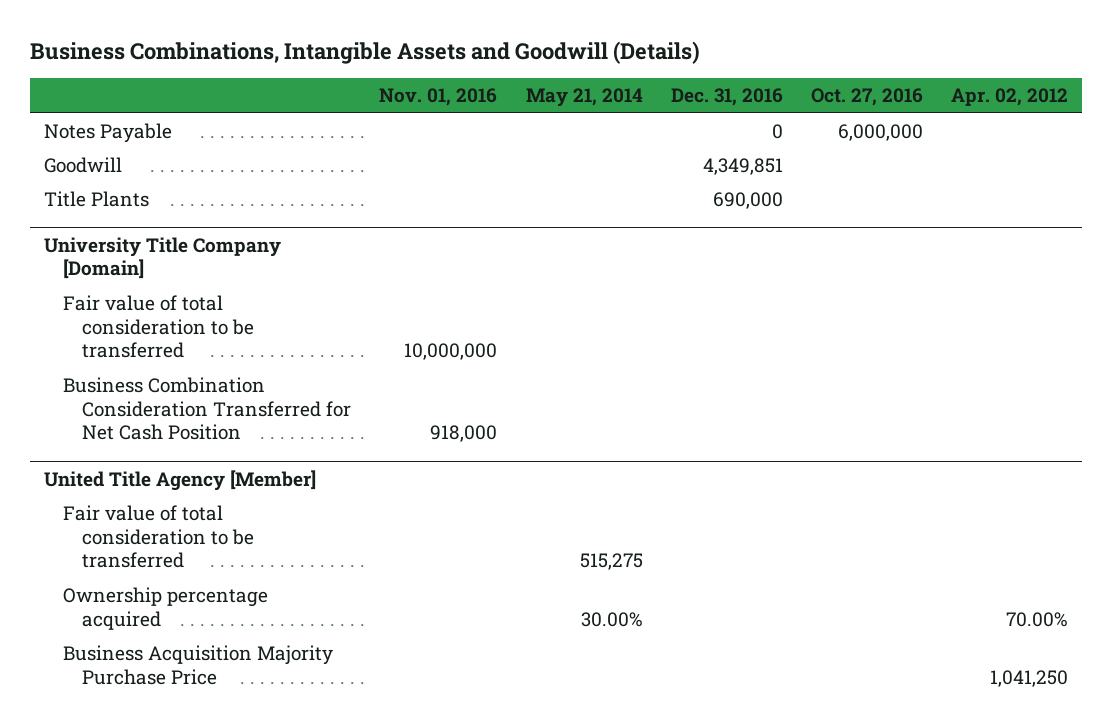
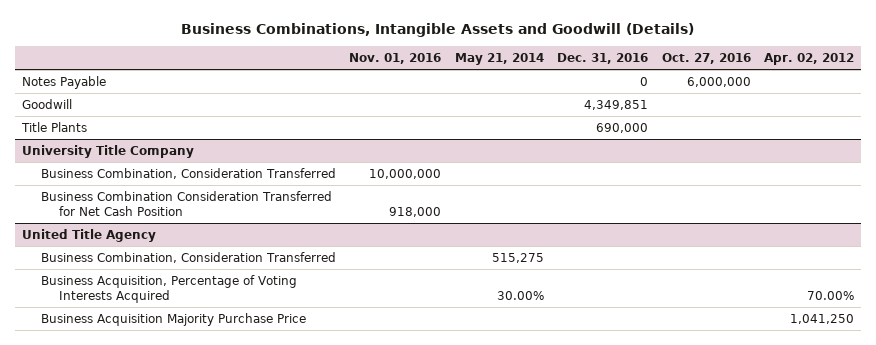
- University Title Company [Domain]
- Fair value of total consideration to be transferred | 10,000,000 | | | |
+ University Title Company
+ Business Combination, Consideration Transferred | 10,000,000 | | | |
- United Title Agency [Member]
- Fair value of total consideration to be transferred | | 515,275 | | |
- Ownership percentage acquired | | 30.00% | | | 70.00%
+ United Title Agency
+ Business Combination, Consideration Transferred | | 515,275 | | |
+ Business Acquisition, Percentage of Voting Interests Acquired | | 30.00% | | | 70.00%

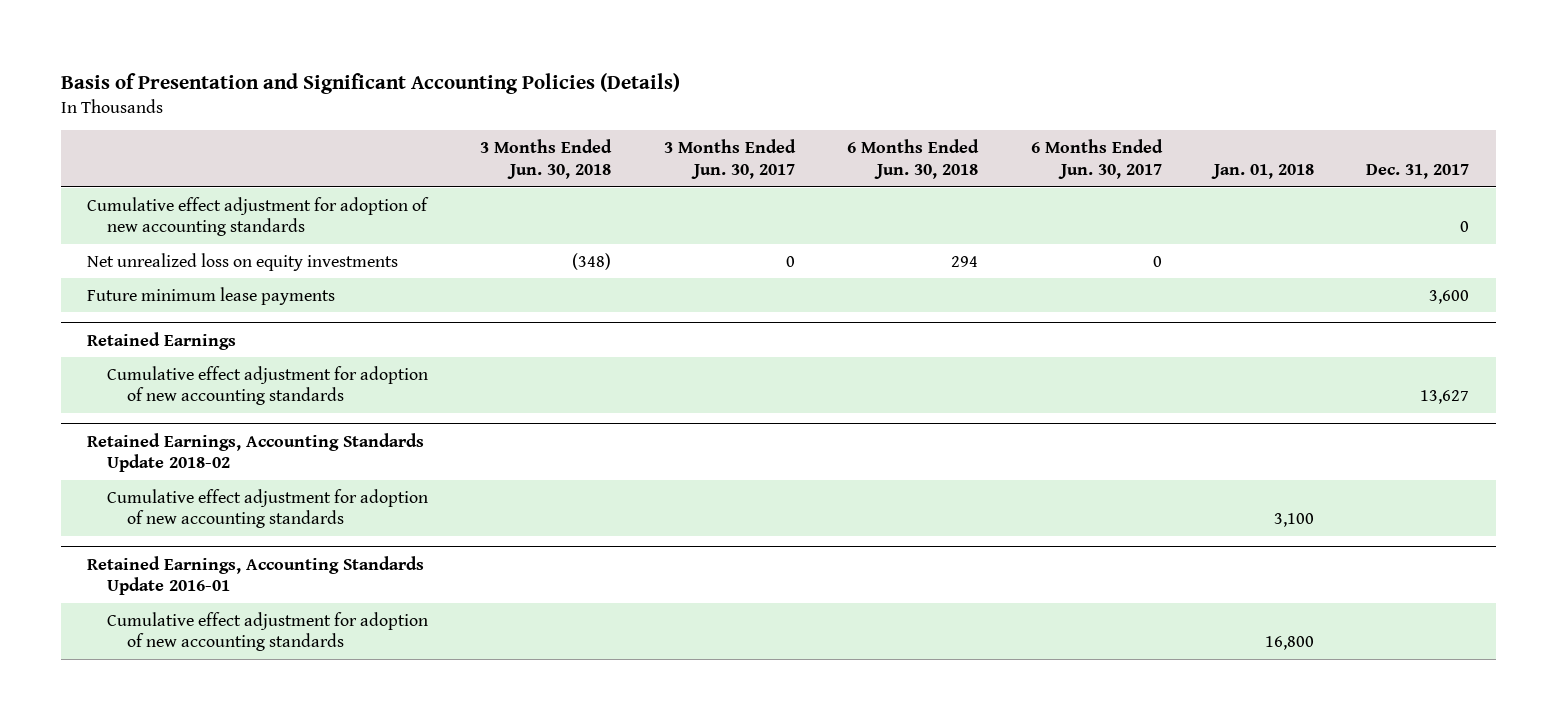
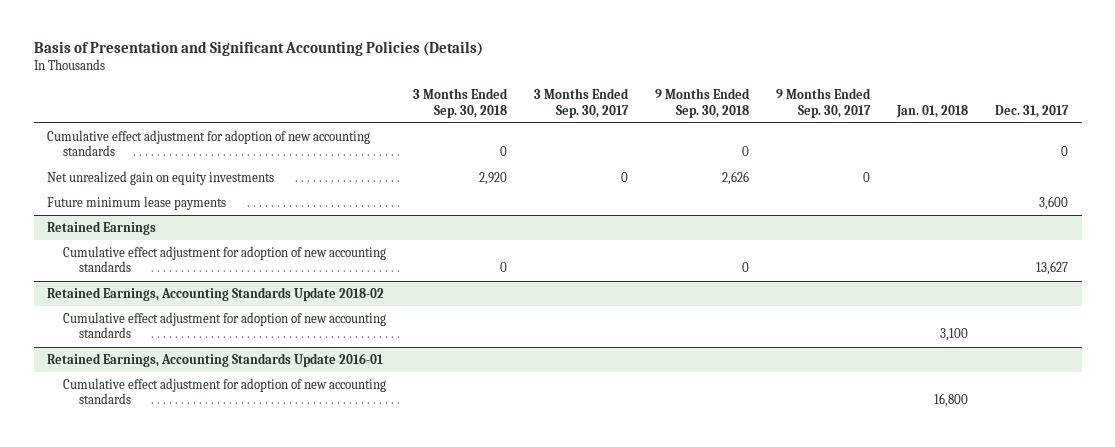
- | 3 Months Ended Jun. 30, 2018 | 3 Months Ended Jun. 30, 2017 | 6 Months Ended Jun. 30, 2018 | 6 Months Ended Jun. 30, 2017 | Jan. 01, 2018 | Dec. 31, 2017
+ | 3 Months Ended Sep. 30, 2018 | 3 Months Ended Sep. 30, 2017 | 9 Months Ended Sep. 30, 2018 | 9 Months Ended Sep. 30, 2017 | Jan. 01, 2018 | Dec. 31, 2017
- Net unrealized loss on equity investments | (348) | 0 | 294 | 0 | |
+ Net unrealized gain on equity investments | 2,920 | 0 | 2,626 | 0 | |

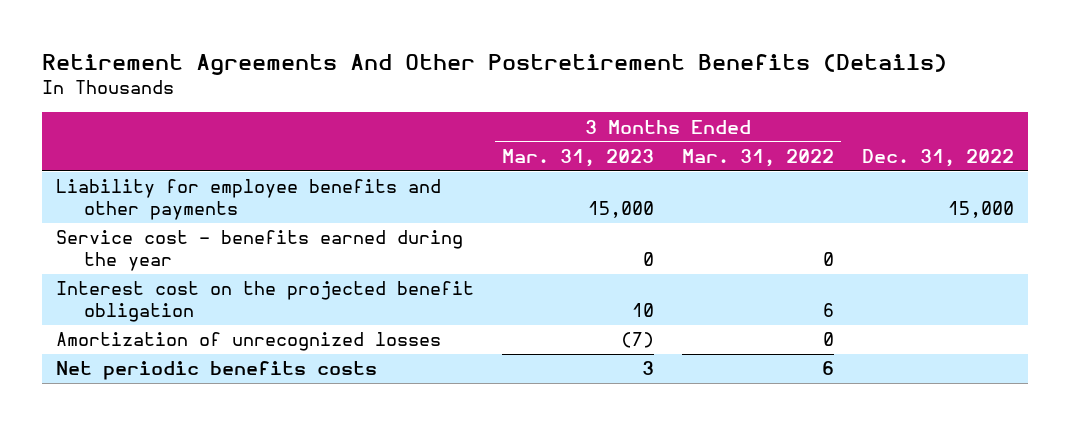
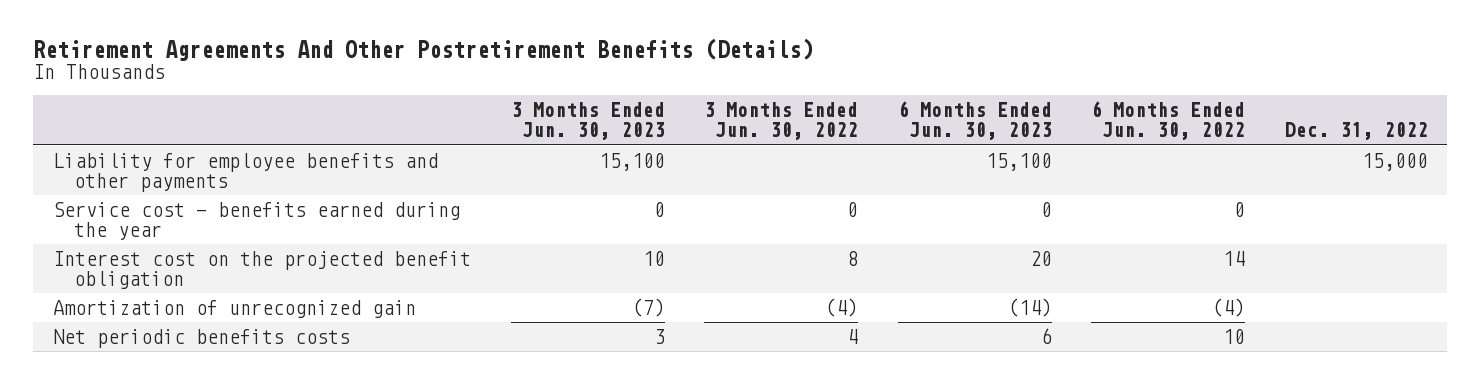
- | 3 Months Ended Mar. 31, 2023 | 3 Months Ended Mar. 31, 2022 | Dec. 31, 2022
+ | 3 Months Ended Jun. 30, 2023 | 3 Months Ended Jun. 30, 2022 | 6 Months Ended Jun. 30, 2023 | 6 Months Ended Jun. 30, 2022 | Dec. 31, 2022
- Amortization of unrecognized losses | (7) | 0 |
+ Amortization of unrecognized gain | (7) | (4) | (14) | (4) |

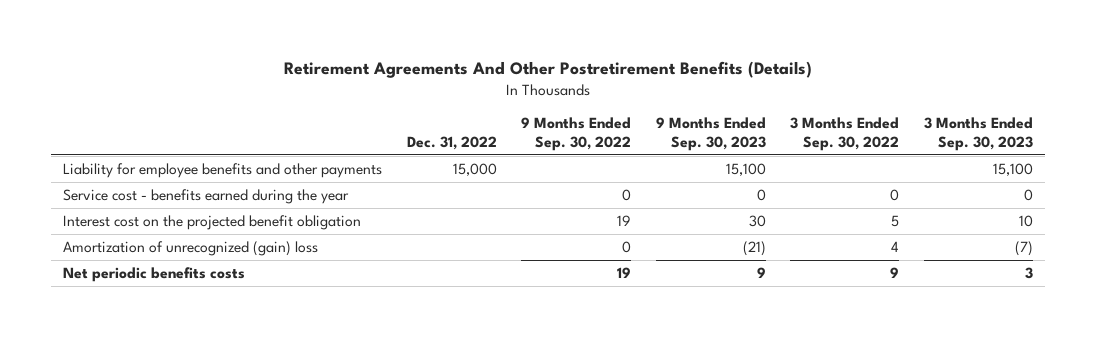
- | 3 Months Ended Jun. 30, 2023 | 3 Months Ended Jun. 30, 2022 | 6 Months Ended Jun. 30, 2023 | 6 Months Ended Jun. 30, 2022 | Dec. 31, 2022
+ | Dec. 31, 2022 | 9 Months Ended Sep. 30, 2022 | 9 Months Ended Sep. 30, 2023 | 3 Months Ended Sep. 30, 2022 | 3 Months Ended Sep. 30, 2023
- Amortization of unrecognized gain | (7) | (4) | (14) | (4) |
+ Amortization of unrecognized (gain) loss | | 0 | (21) | 4 | (7)

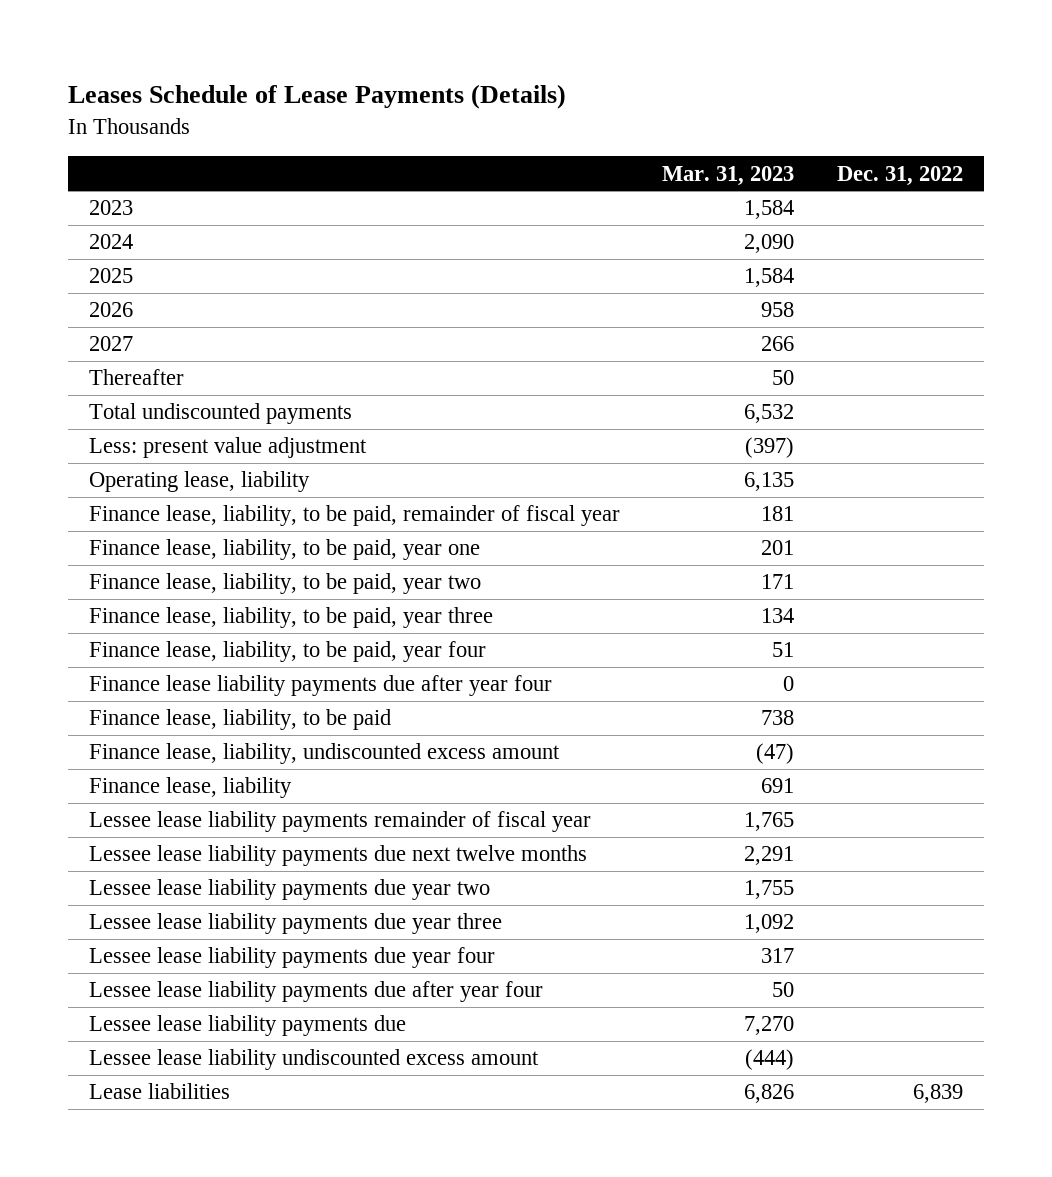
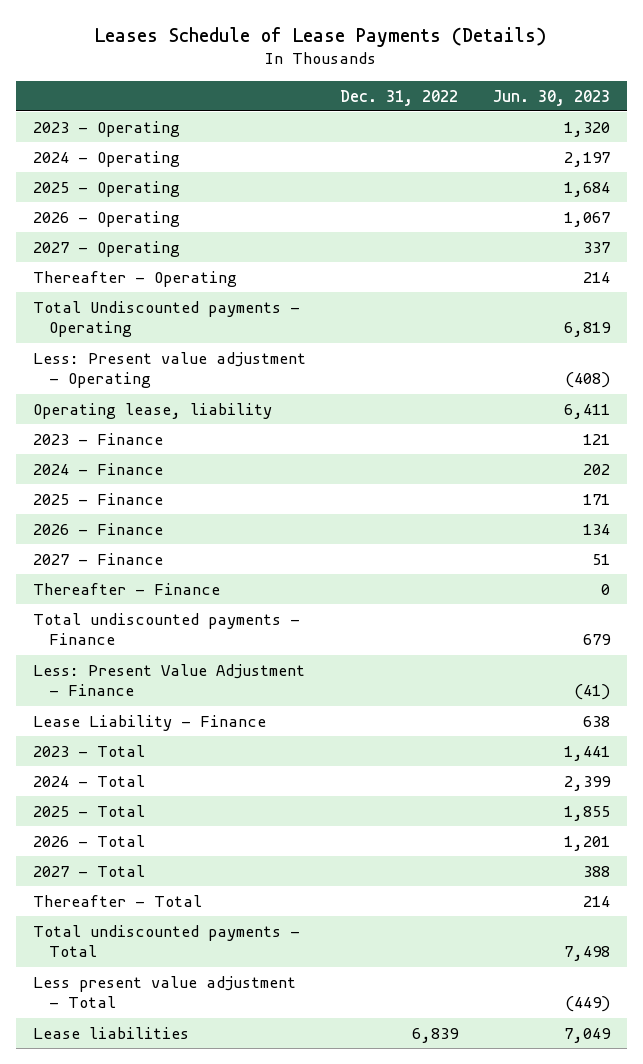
- | Mar. 31, 2023 | Dec. 31, 2022
+ | Dec. 31, 2022 | Jun. 30, 2023
- 2023 | 1,584 |
- 2024 | 2,090 |
- 2025 | 1,584 |
- 2026 | 958 |
- 2027 | 266 |
- Thereafter | 50 |
- Total undiscounted payments | 6,532 |
- Less: present value adjustment | (397) |
+ 2023 - Operating | | 1,320
+ 2024 - Operating | | 2,197
+ 2025 - Operating | | 1,684
+ 2026 - Operating | | 1,067
+ 2027 - Operating | | 337
+ Thereafter - Operating | | 214
+ Total Undiscounted payments - Operating | | 6,819
+ Less: Present value adjustment - Operating | | (408)
- Finance lease, liability, to be paid, remainder of fiscal year | 181 |
- Finance lease, liability, to be paid, year one | 201 |
- Finance lease, liability, to be paid, year two | 171 |
- Finance lease, liability, to be paid, year three | 134 |
- Finance lease, liability, to be paid, year four | 51 |
- Finance lease liability payments due after year four | 0 |
- Finance lease, liability, to be paid | 738 |
- Finance lease, liability, undiscounted excess amount | (47) |
- Finance lease, liability | 691 |
- Lessee lease liability payments remainder of fiscal year | 1,765 |
- Lessee lease liability payments due next twelve months | 2,291 |
- Lessee lease liability payments due year two | 1,755 |
- Lessee lease liability payments due year three | 1,092 |
- Lessee lease liability payments due year four | 317 |
- Lessee lease liability payments due after year four | 50 |
- Lessee lease liability payments due | 7,270 |
- Lessee lease liability undiscounted excess amount | (444) |
+ 2023 - Finance | | 121
+ 2024 - Finance | | 202
+ 2025 - Finance | | 171
+ 2026 - Finance | | 134
+ 2027 - Finance | | 51
+ Thereafter - Finance | | 0
+ Total undiscounted payments - Finance | | 679
+ Less: Present Value Adjustment - Finance | | (41)
+ Lease Liability - Finance | | 638
+ 2023 - Total | | 1,441
+ 2024 - Total | | 2,399
+ 2025 - Total | | 1,855
+ 2026 - Total | | 1,201
+ 2027 - Total | | 388
+ Thereafter - Total | | 214
+ Total undiscounted payments - Total | | 7,498
+ Less present value adjustment - Total | | (449)

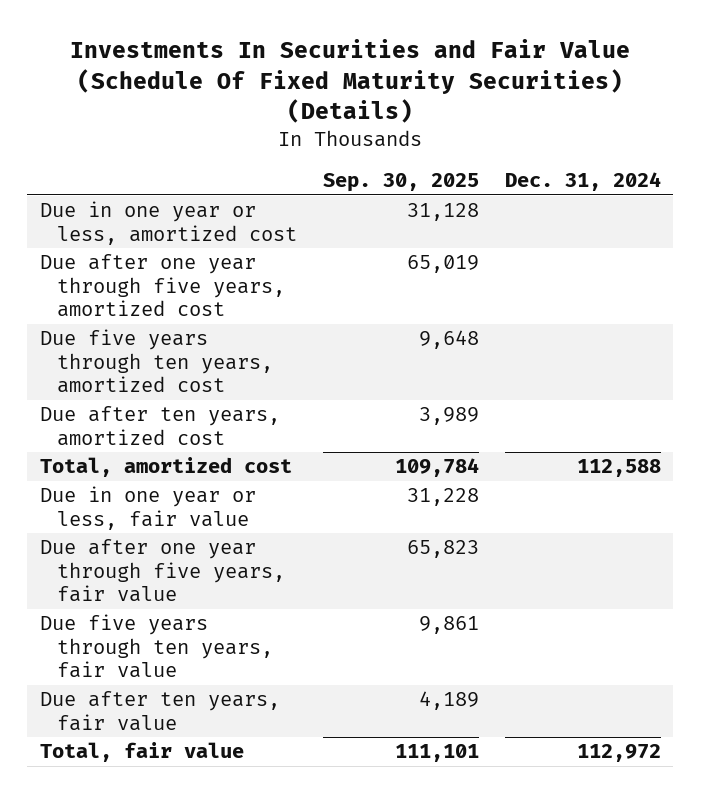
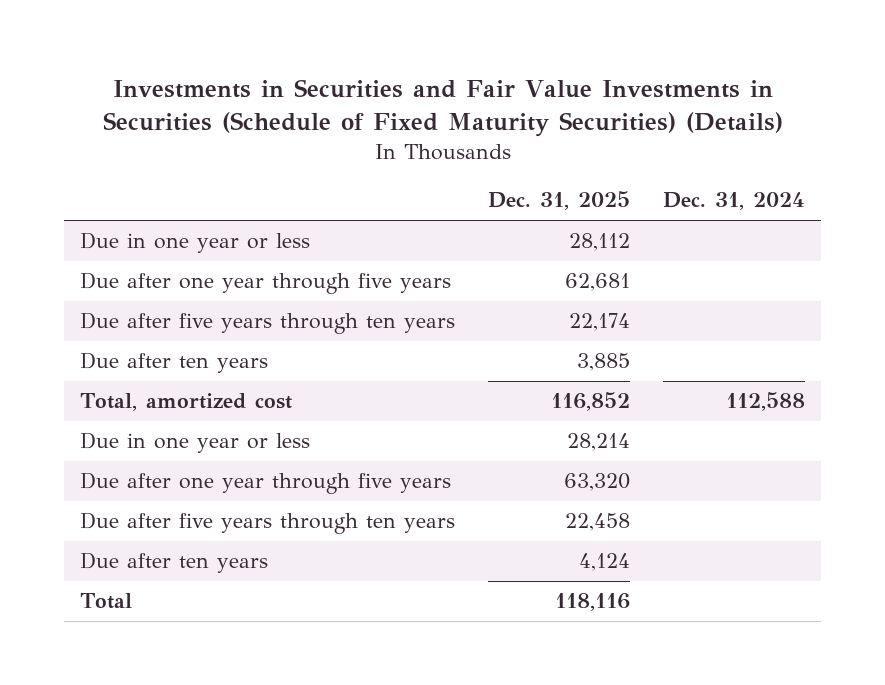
- Investments In Securities and Fair Value (Schedule Of Fixed Maturity Securities) (Details)
+ Investments in Securities and Fair Value Investments in Securities (Schedule of Fixed Maturity Securities) (Details)
- | Sep. 30, 2025 | Dec. 31, 2024
+ | Dec. 31, 2025 | Dec. 31, 2024
- Due in one year or less, amortized cost | 31,128 |
- Due after one year through five years, amortized cost | 65,019 |
- Due five years through ten years, amortized cost | 9,648 |
- Due after ten years, amortized cost | 3,989 |
+ Due in one year or less | 28,112 |
+ Due after one year through five years | 62,681 |
+ Due after five years through ten years | 22,174 |
+ Due after ten years | 3,885 |
- Due in one year or less, fair value | 31,228 |
- Due after one year through five years, fair value | 65,823 |
- Due five years through ten years, fair value | 9,861 |
- Due after ten years, fair value | 4,189 |
- Total, fair value | 111,101 | 112,972
+ Due in one year or less | 28,214 |
+ Due after one year through five years | 63,320 |
+ Due after five years through ten years | 22,458 |
+ Due after ten years | 4,124 |
+ Total | 118,116 |

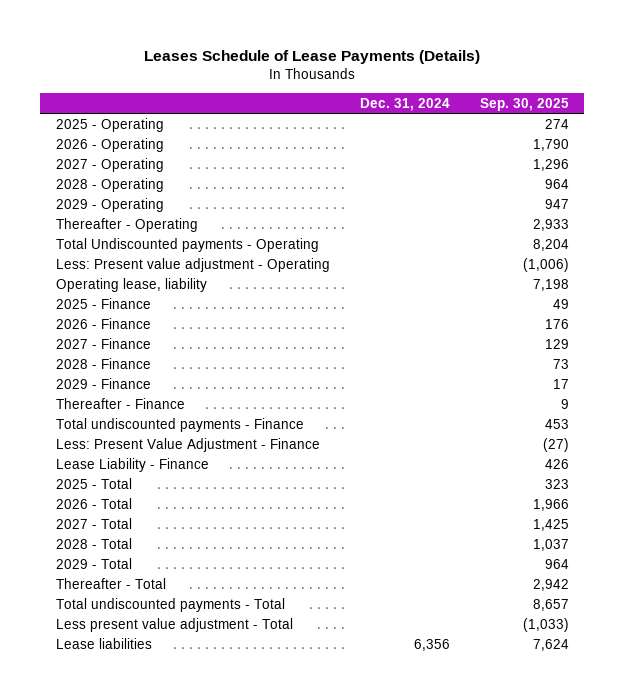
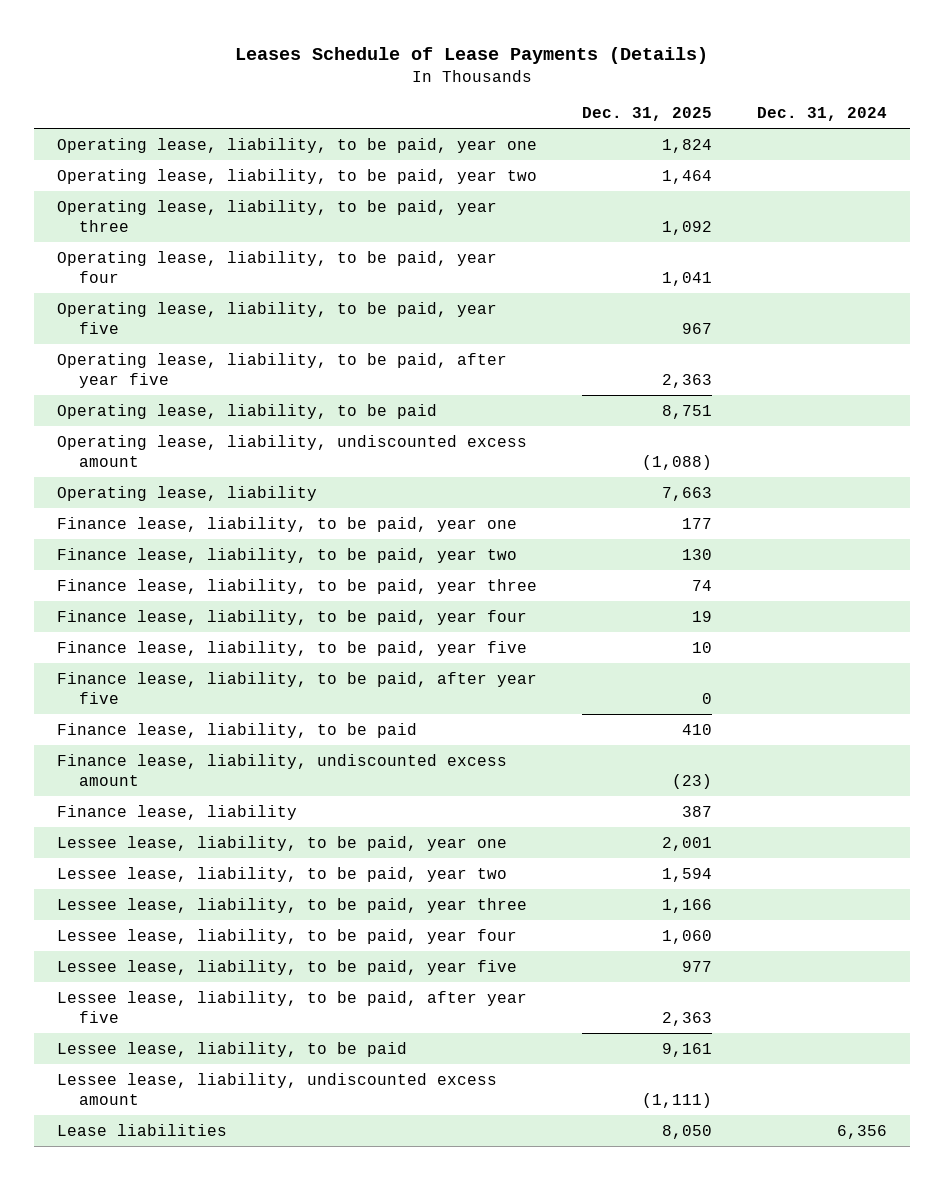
- | Dec. 31, 2024 | Sep. 30, 2025
+ | Dec. 31, 2025 | Dec. 31, 2024
- 2025 - Operating | | 274
- 2026 - Operating | | 1,790
- 2027 - Operating | | 1,296
- 2028 - Operating | | 964
- 2029 - Operating | | 947
- Thereafter - Operating | | 2,933
- Total Undiscounted payments - Operating | | 8,204
- Less: Present value adjustment - Operating | | (1,006)
+ Operating lease, liability, to be paid, year one | 1,824 |
+ Operating lease, liability, to be paid, year two | 1,464 |
+ Operating lease, liability, to be paid, year three | 1,092 |
+ Operating lease, liability, to be paid, year four | 1,041 |
+ Operating lease, liability, to be paid, year five | 967 |
+ Operating lease, liability, to be paid, after year five | 2,363 |
+ Operating lease, liability, to be paid | 8,751 |
+ Operating lease, liability, undiscounted excess amount | (1,088) |
- 2025 - Finance | | 49
- 2026 - Finance | | 176
- 2027 - Finance | | 129
- 2028 - Finance | | 73
- 2029 - Finance | | 17
- Thereafter - Finance | | 9
- Total undiscounted payments - Finance | | 453
- Less: Present Value Adjustment - Finance | | (27)
- Lease Liability - Finance | | 426
- 2025 - Total | | 323
- 2026 - Total | | 1,966
- 2027 - Total | | 1,425
- 2028 - Total | | 1,037
- 2029 - Total | | 964
- Thereafter - Total | | 2,942
- Total undiscounted payments - Total | | 8,657
- Less present value adjustment - Total | | (1,033)
+ Finance lease, liability, to be paid, year one | 177 |
+ Finance lease, liability, to be paid, year two | 130 |
+ Finance lease, liability, to be paid, year three | 74 |
+ Finance lease, liability, to be paid, year four | 19 |
+ Finance lease, liability, to be paid, year five | 10 |
+ Finance lease, liability, to be paid, after year five | 0 |
+ Finance lease, liability, to be paid | 410 |
+ Finance lease, liability, undiscounted excess amount | (23) |
+ Finance lease, liability | 387 |
+ Lessee lease, liability, to be paid, year one | 2,001 |
+ Lessee lease, liability, to be paid, year two | 1,594 |
+ Lessee lease, liability, to be paid, year three | 1,166 |
+ Lessee lease, liability, to be paid, year four | 1,060 |
+ Lessee lease, liability, to be paid, year five | 977 |
+ Lessee lease, liability, to be paid, after year five | 2,363 |
+ Lessee lease, liability, to be paid | 9,161 |
+ Lessee lease, liability, undiscounted excess amount | (1,111) |

